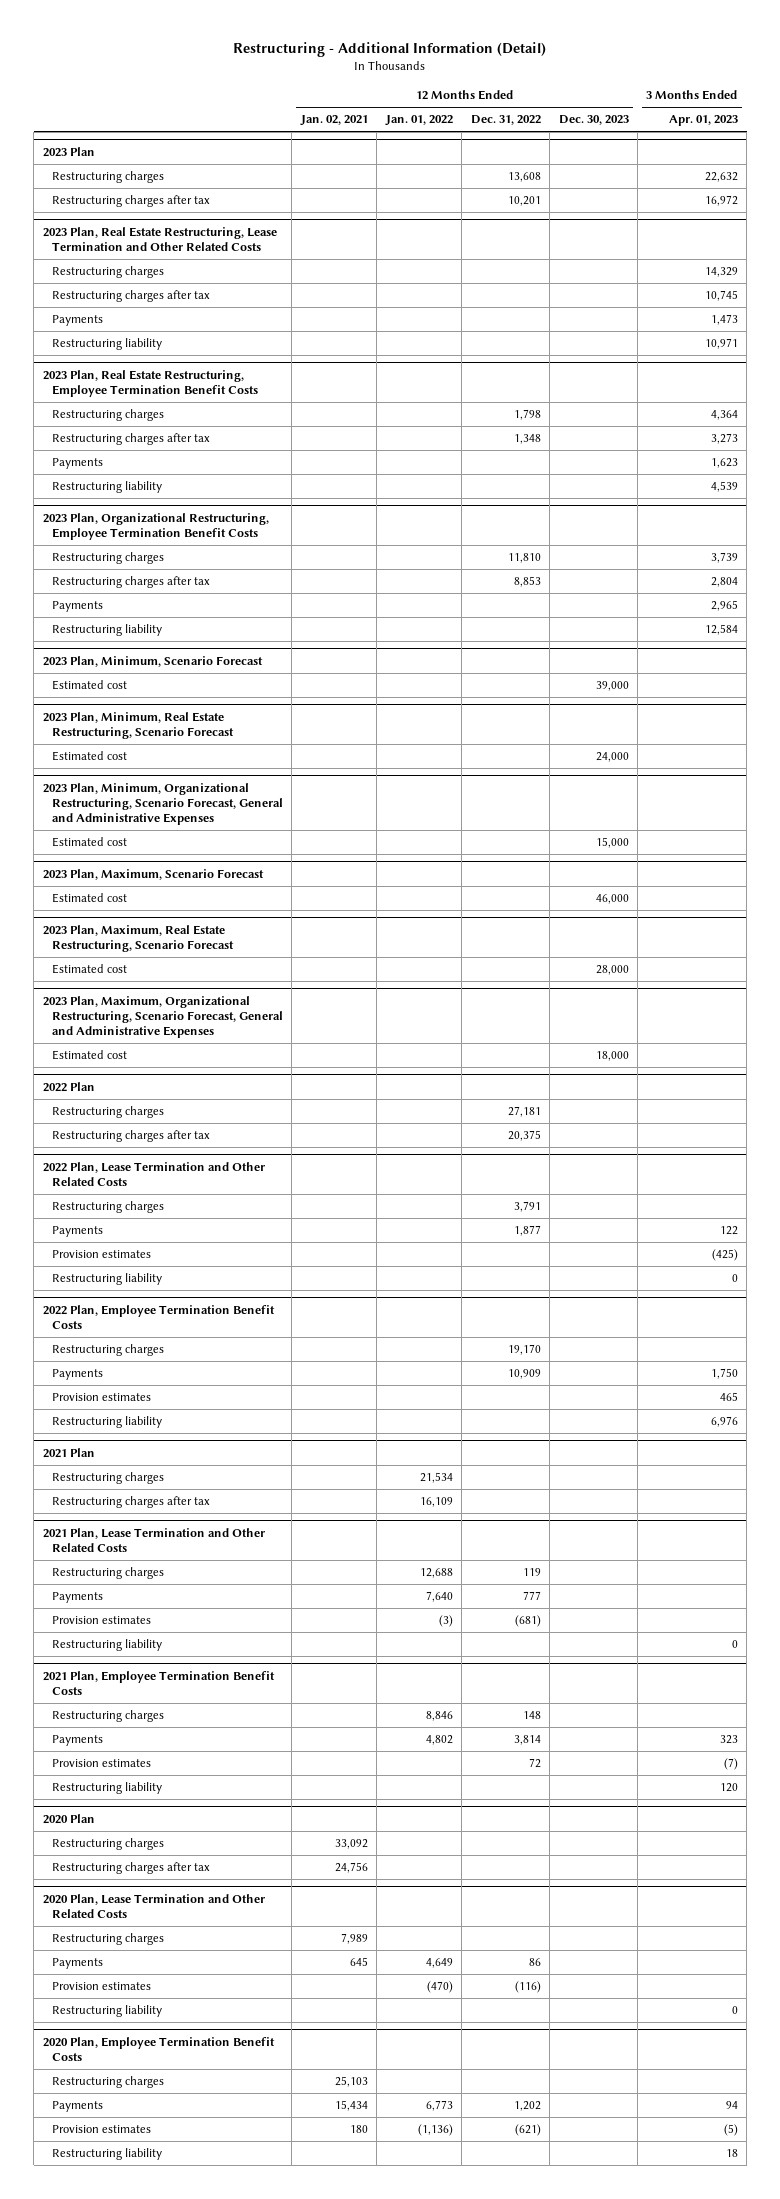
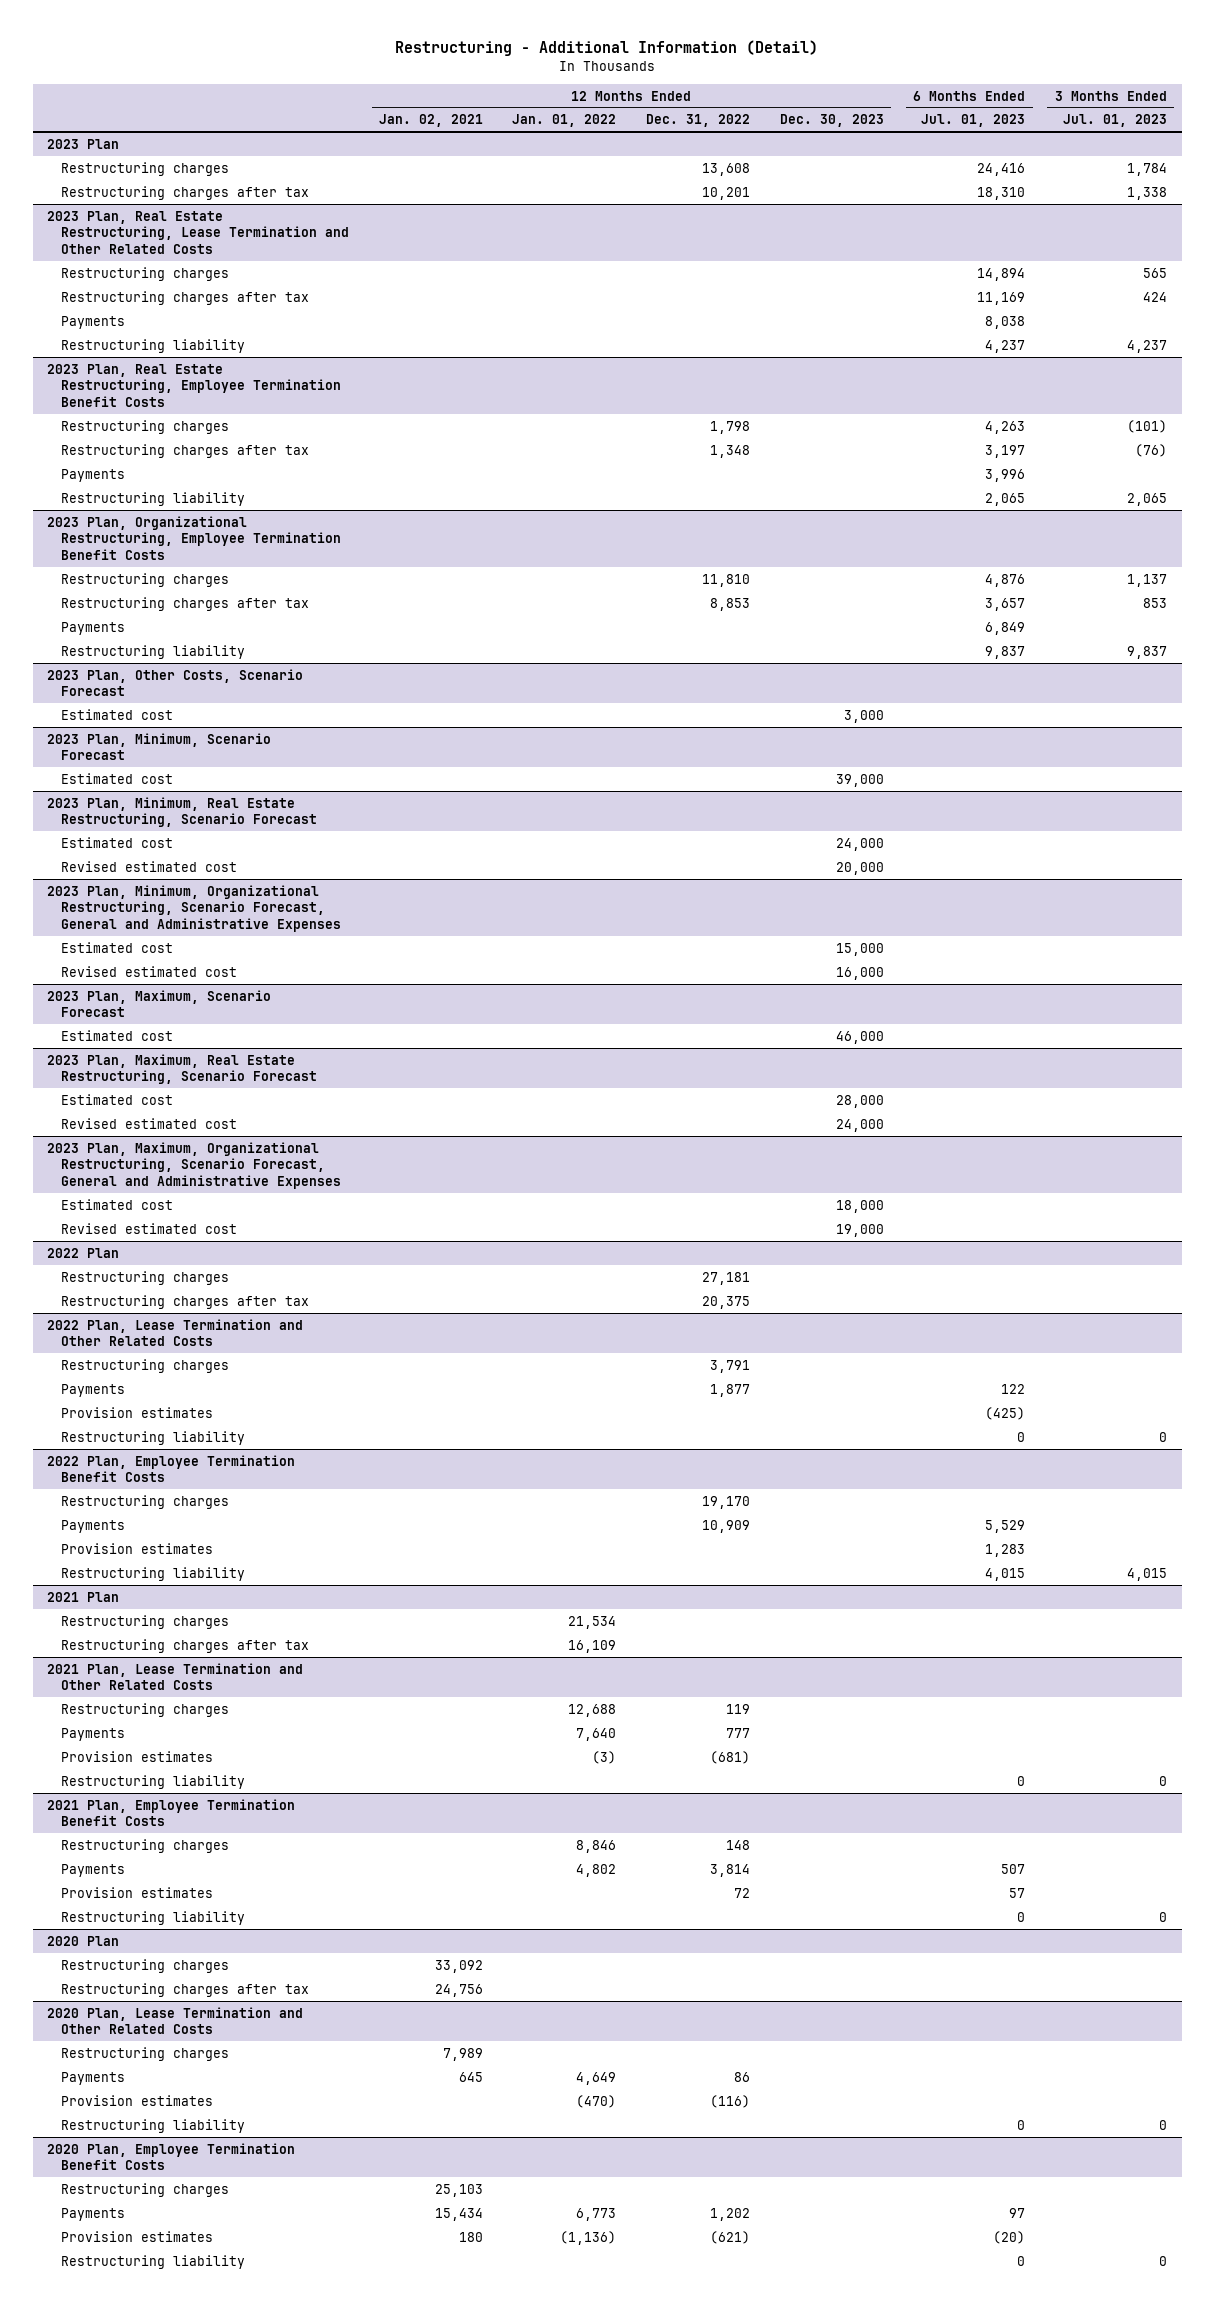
- | 12 Months Ended Jan. 02, 2021 | 12 Months Ended Jan. 01, 2022 | 12 Months Ended Dec. 31, 2022 | 12 Months Ended Dec. 30, 2023 | 3 Months Ended Apr. 01, 2023
+ | 12 Months Ended Jan. 02, 2021 | 12 Months Ended Jan. 01, 2022 | 12 Months Ended Dec. 31, 2022 | 12 Months Ended Dec. 30, 2023 | 6 Months Ended Jul. 01, 2023 | 3 Months Ended Jul. 01, 2023
+ 2023 Plan, Other Costs, Scenario Forecast
+ Estimated cost | | | | 3,000 | |
@ 2023 Plan, Minimum, Real Estate Restructuring, Scenario Forecast
+ Revised estimated cost | | | | 20,000 | |
@ 2023 Plan, Minimum, Organizational Restructuring, Scenario Forecast, General and Administrative Expenses
+ Revised estimated cost | | | | 16,000 | |
@ 2023 Plan, Maximum, Real Estate Restructuring, Scenario Forecast
+ Revised estimated cost | | | | 24,000 | |
@ 2023 Plan, Maximum, Organizational Restructuring, Scenario Forecast, General and Administrative Expenses
+ Revised estimated cost | | | | 19,000 | |

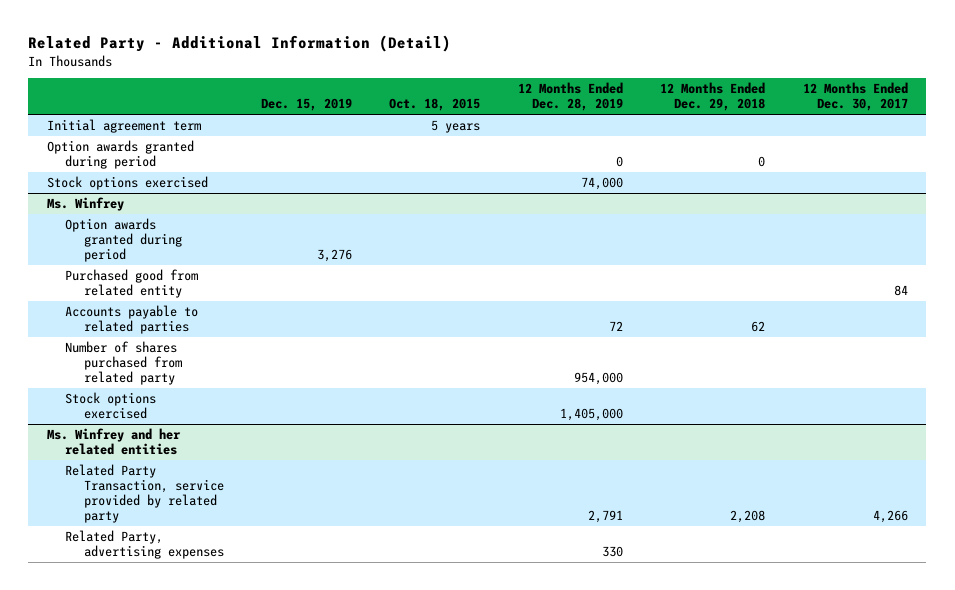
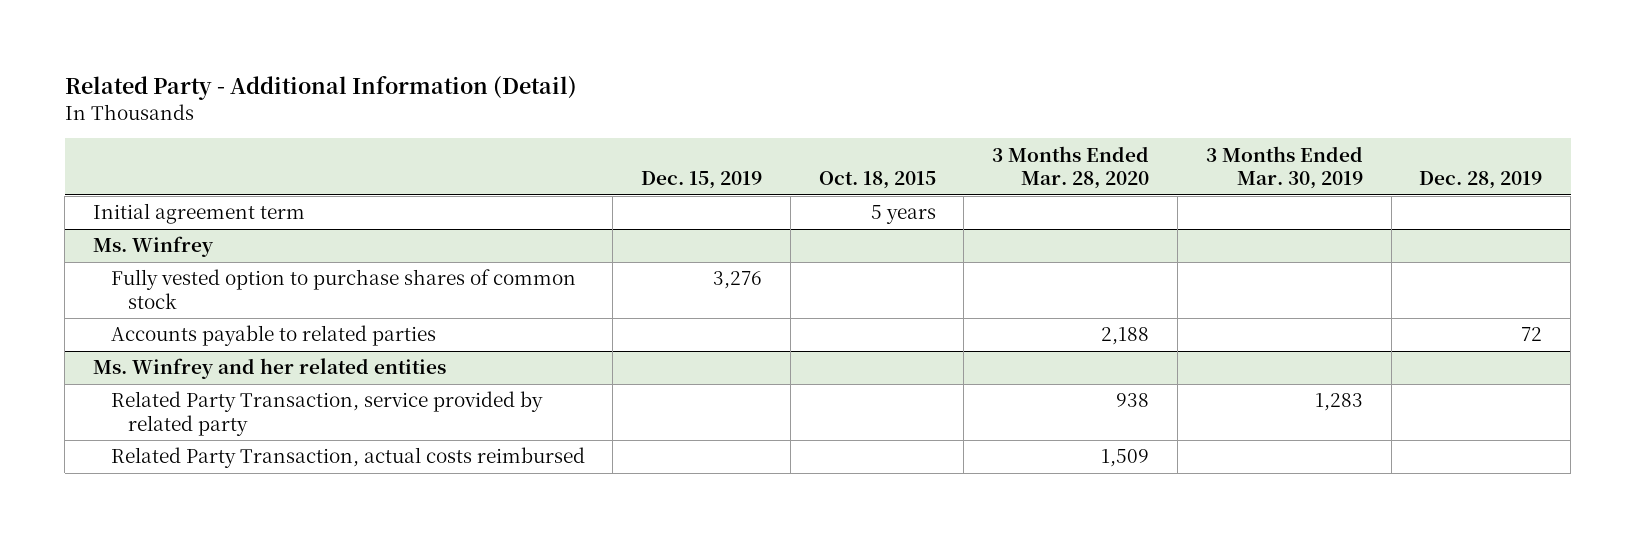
- | Dec. 15, 2019 | Oct. 18, 2015 | 12 Months Ended Dec. 28, 2019 | 12 Months Ended Dec. 29, 2018 | 12 Months Ended Dec. 30, 2017
+ | Dec. 15, 2019 | Oct. 18, 2015 | 3 Months Ended Mar. 28, 2020 | 3 Months Ended Mar. 30, 2019 | Dec. 28, 2019
- Option awards granted during period | | | 0 | 0 |
- Stock options exercised | | | 74,000 | |
@ Ms. Winfrey
- Option awards granted during period | 3,276 | | | |
- Purchased good from related entity | | | | | 84
+ Fully vested option to purchase shares of common stock | 3,276 | | | |
- Number of shares purchased from related party | | | 954,000 | |
- Stock options exercised | | | 1,405,000 | |
@ Ms. Winfrey and her related entities
- Related Party, advertising expenses | | | 330 | |
+ Related Party Transaction, actual costs reimbursed | | | 1,509 | |

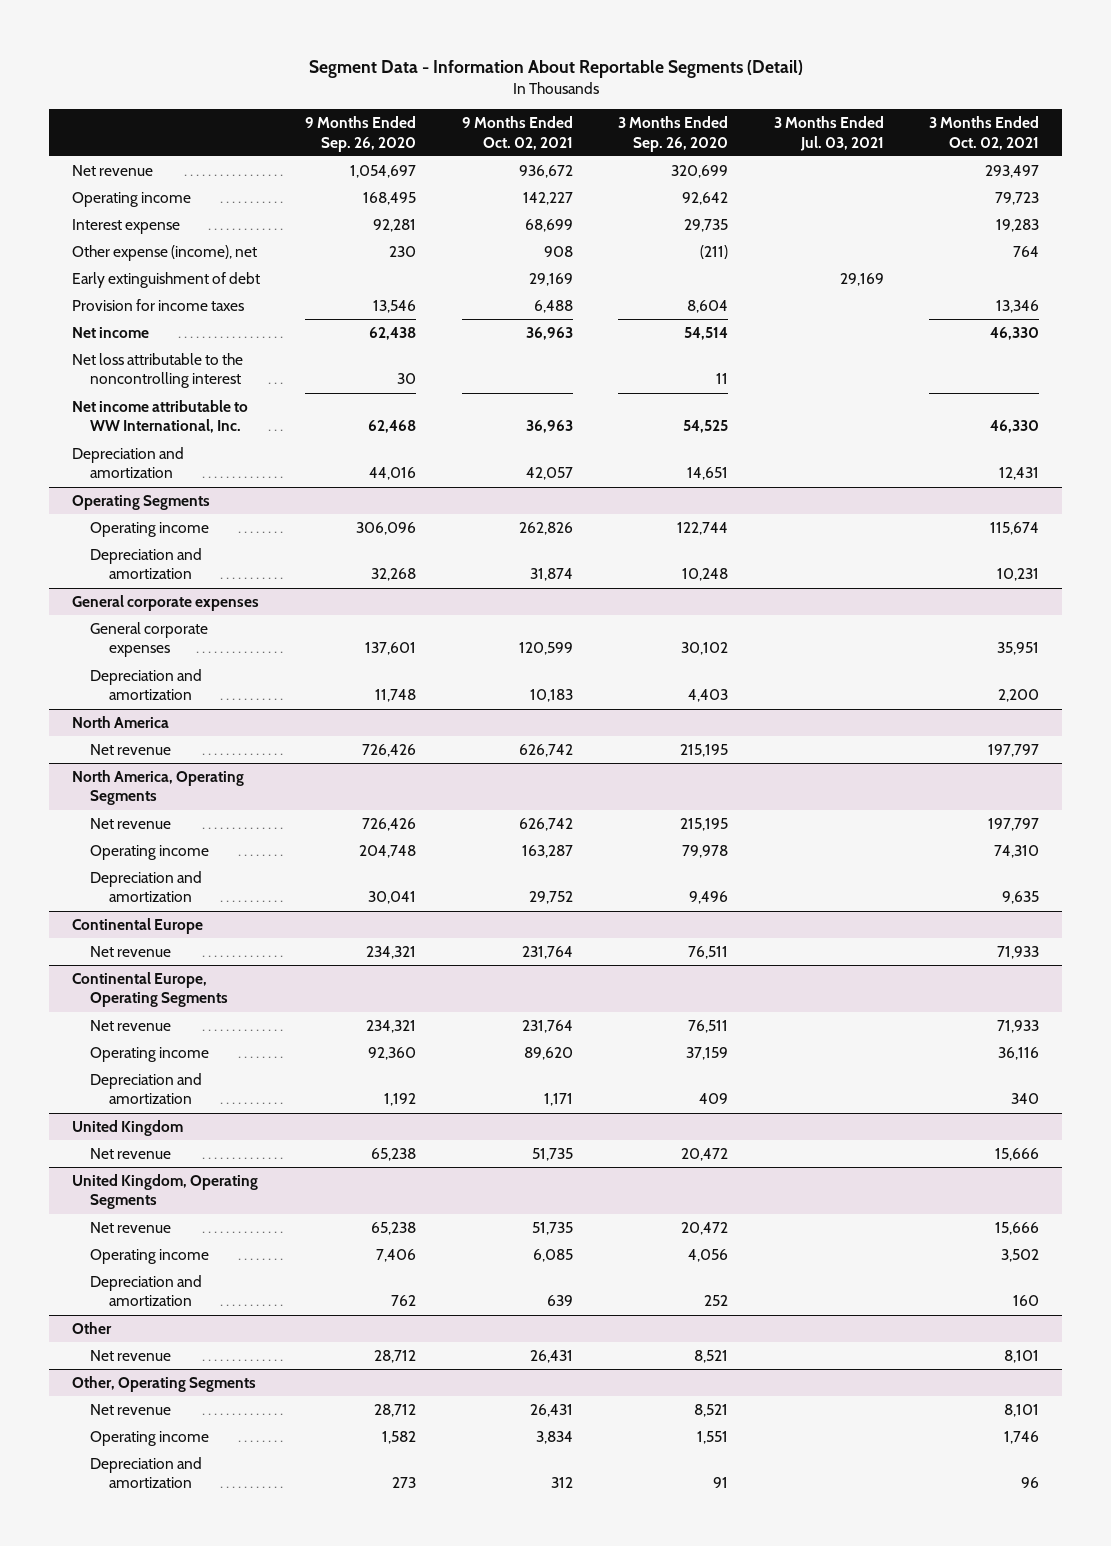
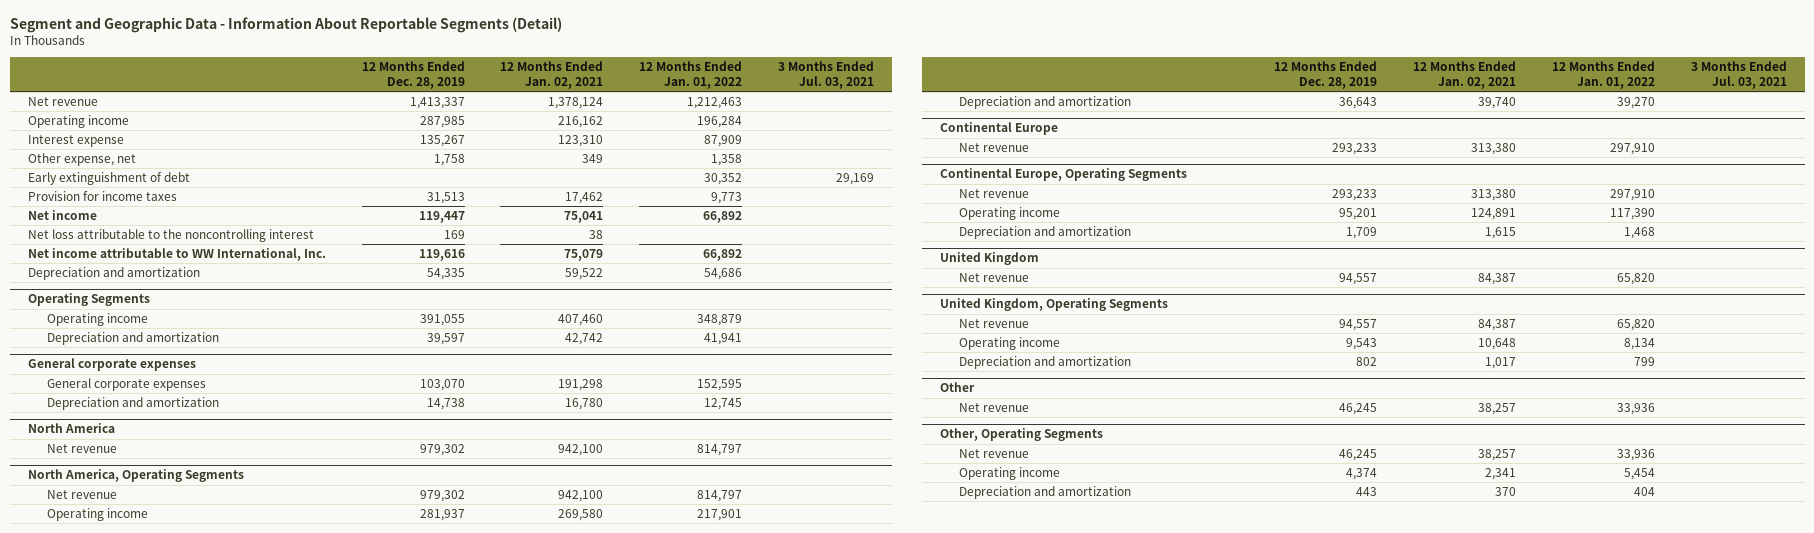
- Segment Data - Information About Reportable Segments (Detail)
+ Segment and Geographic Data - Information About Reportable Segments (Detail)
- | 9 Months Ended Sep. 26, 2020 | 9 Months Ended Oct. 02, 2021 | 3 Months Ended Sep. 26, 2020 | 3 Months Ended Jul. 03, 2021 | 3 Months Ended Oct. 02, 2021
+ | 12 Months Ended Dec. 28, 2019 | 12 Months Ended Jan. 02, 2021 | 12 Months Ended Jan. 01, 2022 | 3 Months Ended Jul. 03, 2021
- Other expense (income), net | 230 | 908 | (211) | | 764
+ Other expense, net | 1,758 | 349 | 1,358 |

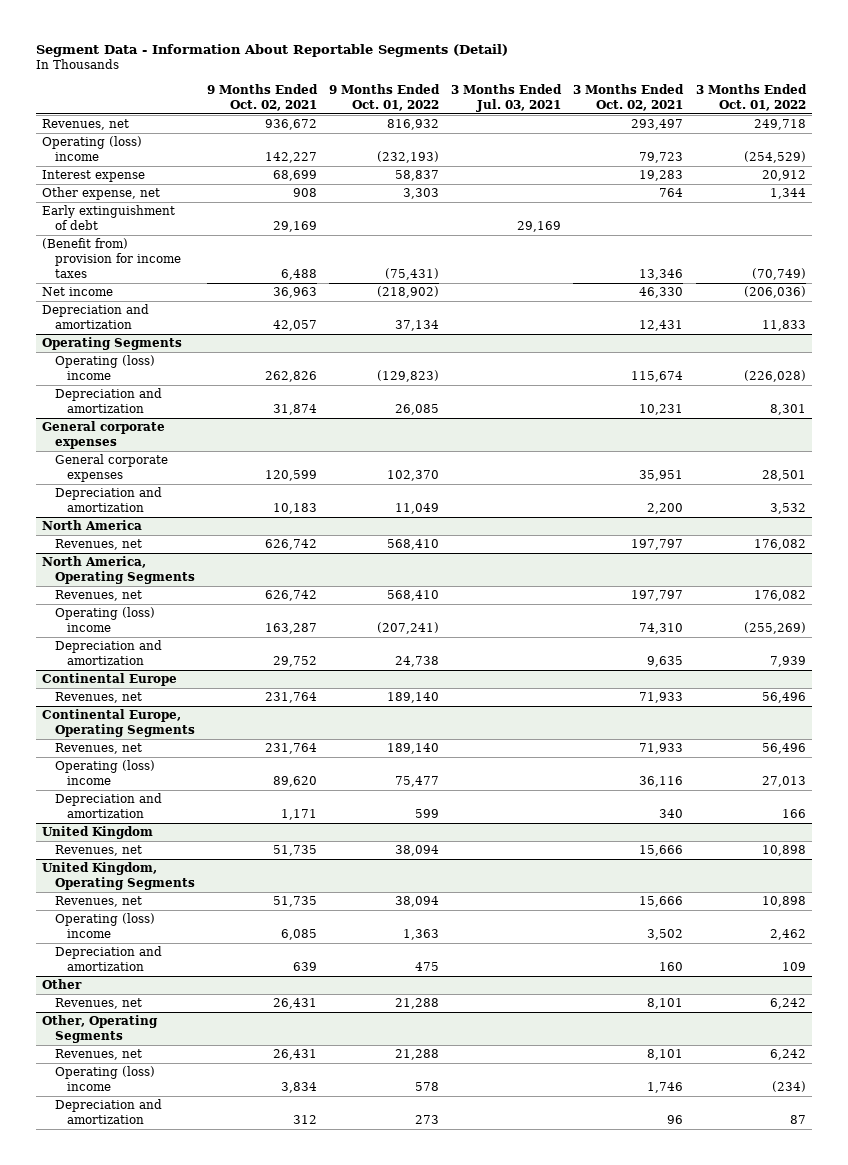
- Segment and Geographic Data - Information About Reportable Segments (Detail)
+ Segment Data - Information About Reportable Segments (Detail)
- | 12 Months Ended Dec. 28, 2019 | 12 Months Ended Jan. 02, 2021 | 12 Months Ended Jan. 01, 2022 | 3 Months Ended Jul. 03, 2021
+ | 9 Months Ended Oct. 02, 2021 | 9 Months Ended Oct. 01, 2022 | 3 Months Ended Jul. 03, 2021 | 3 Months Ended Oct. 02, 2021 | 3 Months Ended Oct. 01, 2022
- Net revenue | 1,413,337 | 1,378,124 | 1,212,463 |
- Operating income | 287,985 | 216,162 | 196,284 |
+ Revenues, net | 936,672 | 816,932 | | 293,497 | 249,718
+ Operating (loss) income | 142,227 | (232,193) | | 79,723 | (254,529)
- Provision for income taxes | 31,513 | 17,462 | 9,773 |
+ (Benefit from) provision for income taxes | 6,488 | (75,431) | | 13,346 | (70,749)
- Net loss attributable to the noncontrolling interest | 169 | 38 | |
- Net income attributable to WW International, Inc. | 119,616 | 75,079 | 66,892 |
@ Operating Segments
- Operating income | 391,055 | 407,460 | 348,879 |
+ Operating (loss) income | 262,826 | (129,823) | | 115,674 | (226,028)
@ North America
- Net revenue | 979,302 | 942,100 | 814,797 |
+ Revenues, net | 626,742 | 568,410 | | 197,797 | 176,082
@ North America, Operating Segments
- Net revenue | 979,302 | 942,100 | 814,797 |
- Operating income | 281,937 | 269,580 | 217,901 |
+ Revenues, net | 626,742 | 568,410 | | 197,797 | 176,082
+ Operating (loss) income | 163,287 | (207,241) | | 74,310 | (255,269)
@ Continental Europe
- Net revenue | 293,233 | 313,380 | 297,910 |
+ Revenues, net | 231,764 | 189,140 | | 71,933 | 56,496
@ Continental Europe, Operating Segments
- Net revenue | 293,233 | 313,380 | 297,910 |
- Operating income | 95,201 | 124,891 | 117,390 |
+ Revenues, net | 231,764 | 189,140 | | 71,933 | 56,496
+ Operating (loss) income | 89,620 | 75,477 | | 36,116 | 27,013
@ United Kingdom
- Net revenue | 94,557 | 84,387 | 65,820 |
+ Revenues, net | 51,735 | 38,094 | | 15,666 | 10,898
@ United Kingdom, Operating Segments
- Net revenue | 94,557 | 84,387 | 65,820 |
- Operating income | 9,543 | 10,648 | 8,134 |
+ Revenues, net | 51,735 | 38,094 | | 15,666 | 10,898
+ Operating (loss) income | 6,085 | 1,363 | | 3,502 | 2,462
@ Other
- Net revenue | 46,245 | 38,257 | 33,936 |
+ Revenues, net | 26,431 | 21,288 | | 8,101 | 6,242
@ Other, Operating Segments
- Net revenue | 46,245 | 38,257 | 33,936 |
- Operating income | 4,374 | 2,341 | 5,454 |
+ Revenues, net | 26,431 | 21,288 | | 8,101 | 6,242
+ Operating (loss) income | 3,834 | 578 | | 1,746 | (234)

